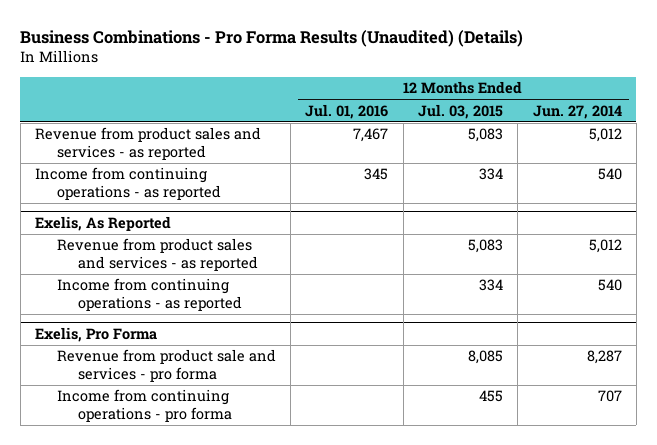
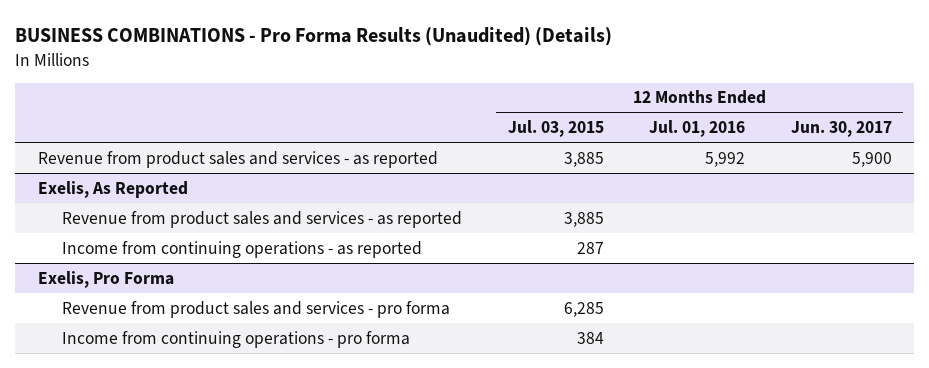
- Business Combinations - Pro Forma Results (Unaudited) (Details)
+ BUSINESS COMBINATIONS - Pro Forma Results (Unaudited) (Details)
- | 12 Months Ended Jul. 01, 2016 | 12 Months Ended Jul. 03, 2015 | 12 Months Ended Jun. 27, 2014
+ | 12 Months Ended Jul. 03, 2015 | 12 Months Ended Jul. 01, 2016 | 12 Months Ended Jun. 30, 2017
- Revenue from product sales and services - as reported | 7,467 | 5,083 | 5,012
- Income from continuing operations - as reported | 345 | 334 | 540
+ Revenue from product sales and services - as reported | 3,885 | 5,992 | 5,900
@ Exelis, As Reported
- Revenue from product sales and services - as reported | | 5,083 | 5,012
- Income from continuing operations - as reported | | 334 | 540
+ Revenue from product sales and services - as reported | 3,885 | |
+ Income from continuing operations - as reported | 287 | |
@ Exelis, Pro Forma
- Revenue from product sale and services - pro forma | | 8,085 | 8,287
- Income from continuing operations - pro forma | | 455 | 707
+ Revenue from product sales and services - pro forma | 6,285 | |
+ Income from continuing operations - pro forma | 384 | |

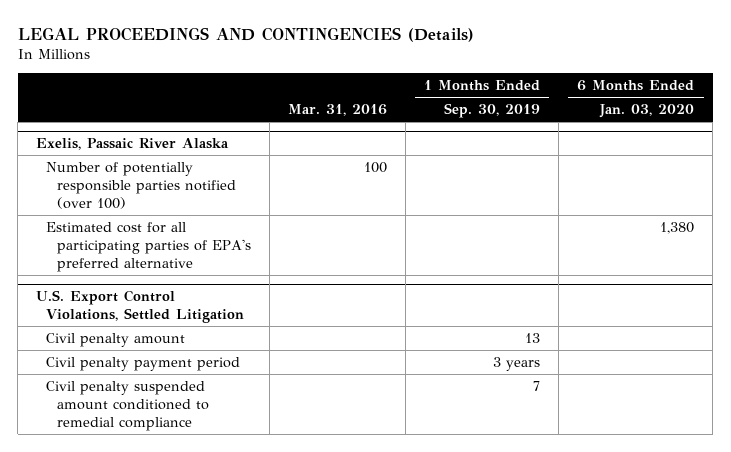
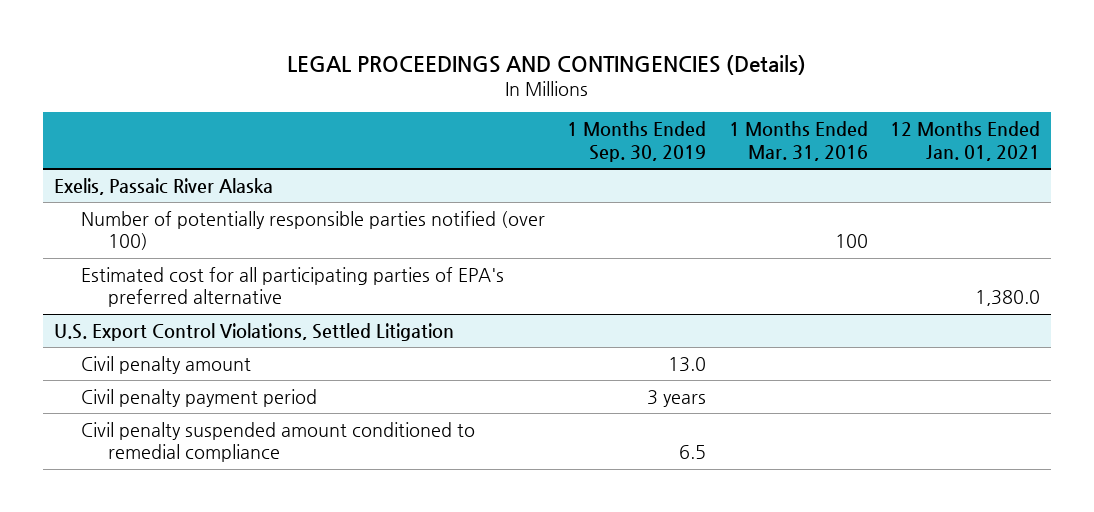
- | Mar. 31, 2016 | 1 Months Ended Sep. 30, 2019 | 6 Months Ended Jan. 03, 2020
+ | 1 Months Ended Sep. 30, 2019 | 1 Months Ended Mar. 31, 2016 | 12 Months Ended Jan. 01, 2021
@ U.S. Export Control Violations, Settled Litigation
- Civil penalty amount | | 13 |
+ Civil penalty amount | 13.0 | |
- Civil penalty suspended amount conditioned to remedial compliance | | 7 |
+ Civil penalty suspended amount conditioned to remedial compliance | 6.5 | |

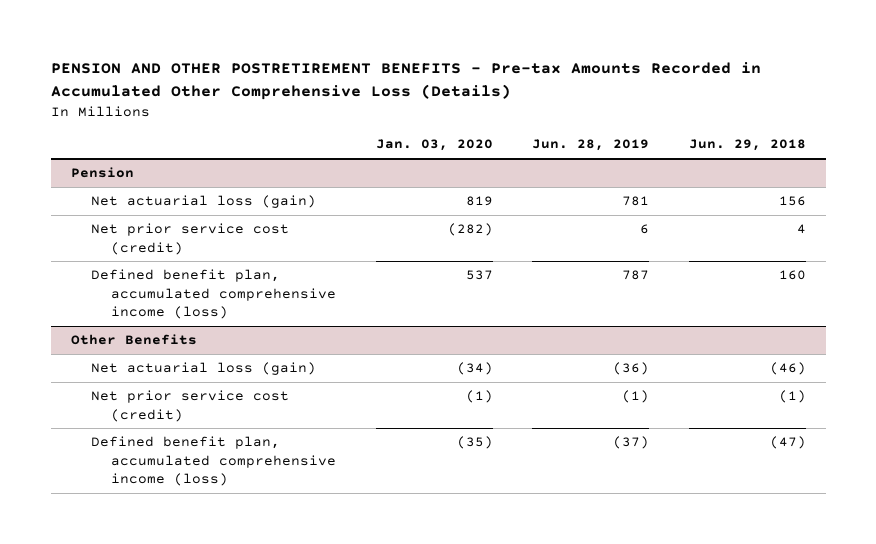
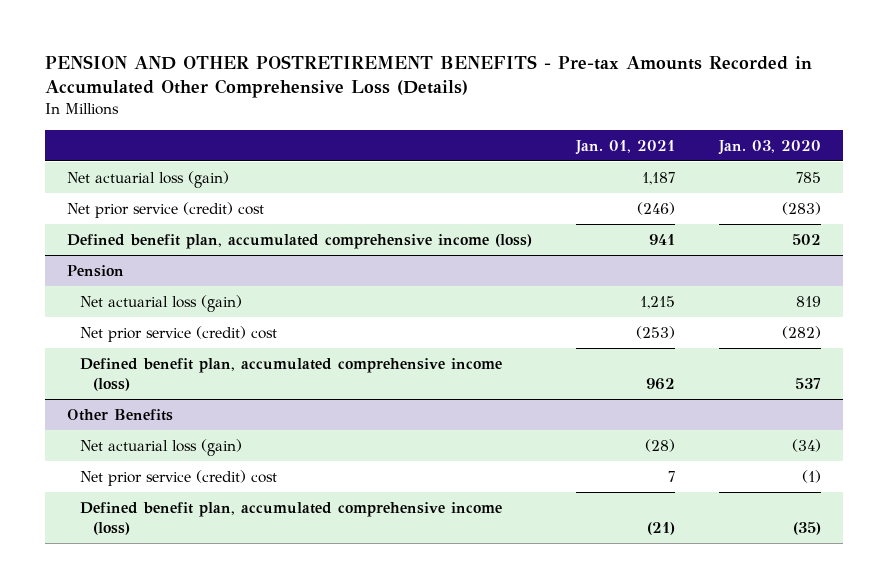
- | Jan. 03, 2020 | Jun. 28, 2019 | Jun. 29, 2018
+ | Jan. 01, 2021 | Jan. 03, 2020
+ Net actuarial loss (gain) | 1,187 | 785
+ Net prior service (credit) cost | (246) | (283)
+ Defined benefit plan, accumulated comprehensive income (loss) | 941 | 502
@ Pension
- Net prior service cost (credit) | (282) | 6 | 4
+ Net prior service (credit) cost | (253) | (282)
@ Other Benefits
- Net prior service cost (credit) | (1) | (1) | (1)
+ Net prior service (credit) cost | 7 | (1)

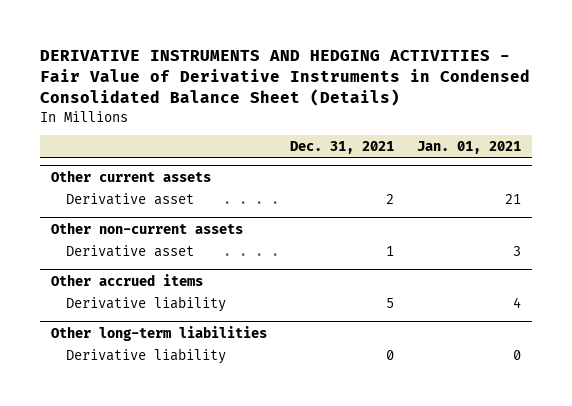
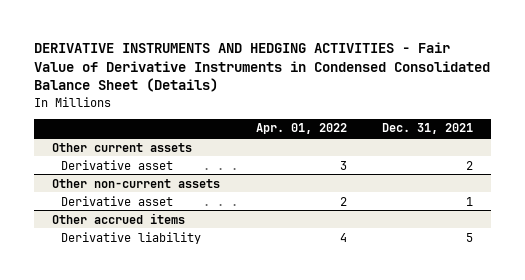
- | Dec. 31, 2021 | Jan. 01, 2021
+ | Apr. 01, 2022 | Dec. 31, 2021
- Other long-term liabilities
- Derivative liability | 0 | 0

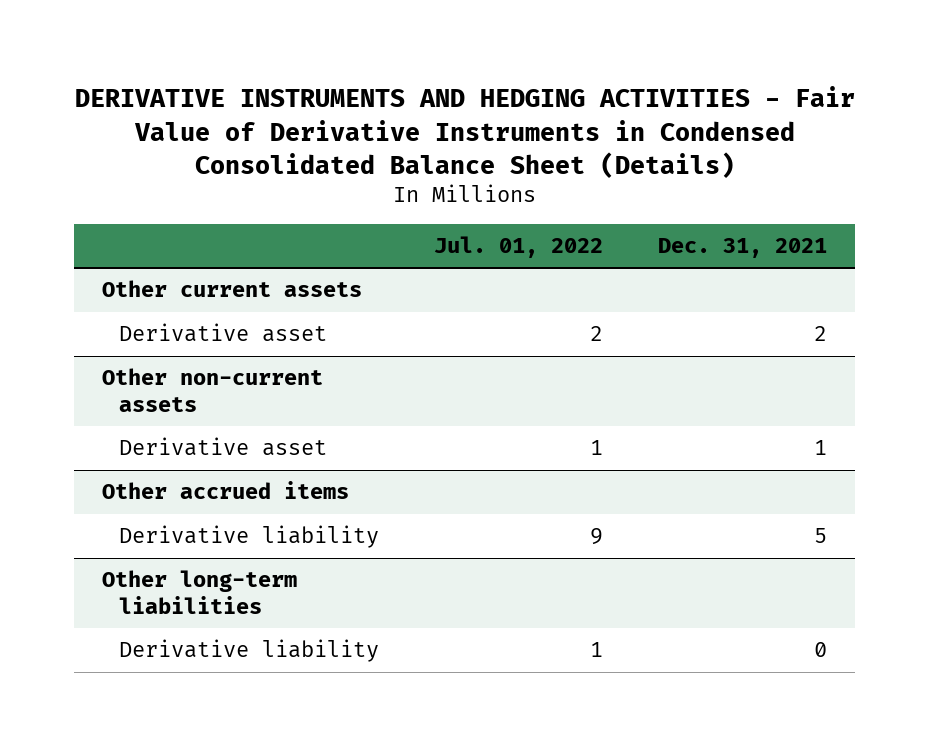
- | Apr. 01, 2022 | Dec. 31, 2021
+ | Jul. 01, 2022 | Dec. 31, 2021
+ Other long-term liabilities
+ Derivative liability | 1 | 0

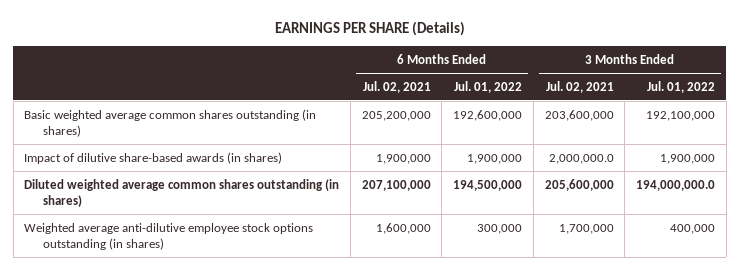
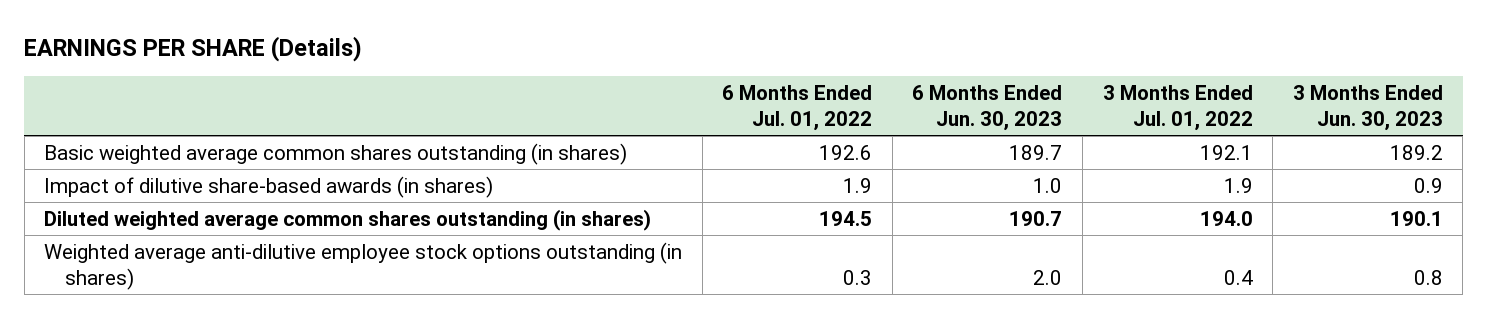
- | 6 Months Ended Jul. 02, 2021 | 6 Months Ended Jul. 01, 2022 | 3 Months Ended Jul. 02, 2021 | 3 Months Ended Jul. 01, 2022
+ | 6 Months Ended Jul. 01, 2022 | 6 Months Ended Jun. 30, 2023 | 3 Months Ended Jul. 01, 2022 | 3 Months Ended Jun. 30, 2023
- Basic weighted average common shares outstanding (in shares) | 205,200,000 | 192,600,000 | 203,600,000 | 192,100,000
- Impact of dilutive share-based awards (in shares) | 1,900,000 | 1,900,000 | 2,000,000.0 | 1,900,000
- Diluted weighted average common shares outstanding (in shares) | 207,100,000 | 194,500,000 | 205,600,000 | 194,000,000.0
- Weighted average anti-dilutive employee stock options outstanding (in shares) | 1,600,000 | 300,000 | 1,700,000 | 400,000
+ Basic weighted average common shares outstanding (in shares) | 192.6 | 189.7 | 192.1 | 189.2
+ Impact of dilutive share-based awards (in shares) | 1.9 | 1.0 | 1.9 | 0.9
+ Diluted weighted average common shares outstanding (in shares) | 194.5 | 190.7 | 194.0 | 190.1
+ Weighted average anti-dilutive employee stock options outstanding (in shares) | 0.3 | 2.0 | 0.4 | 0.8

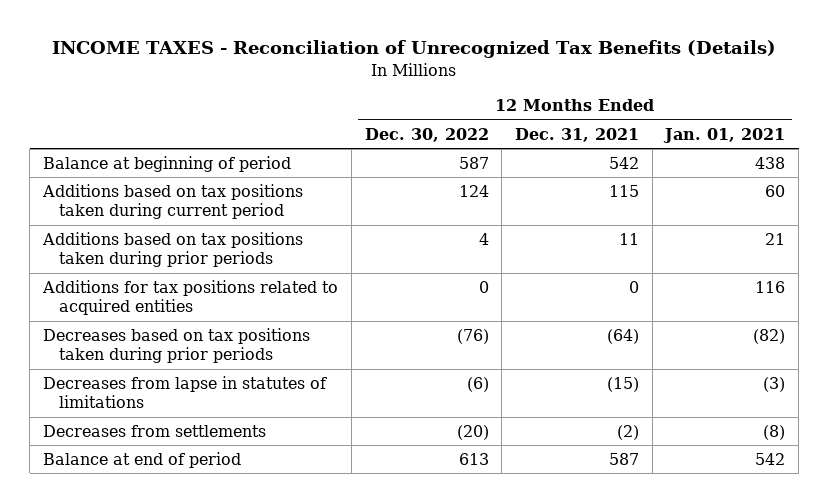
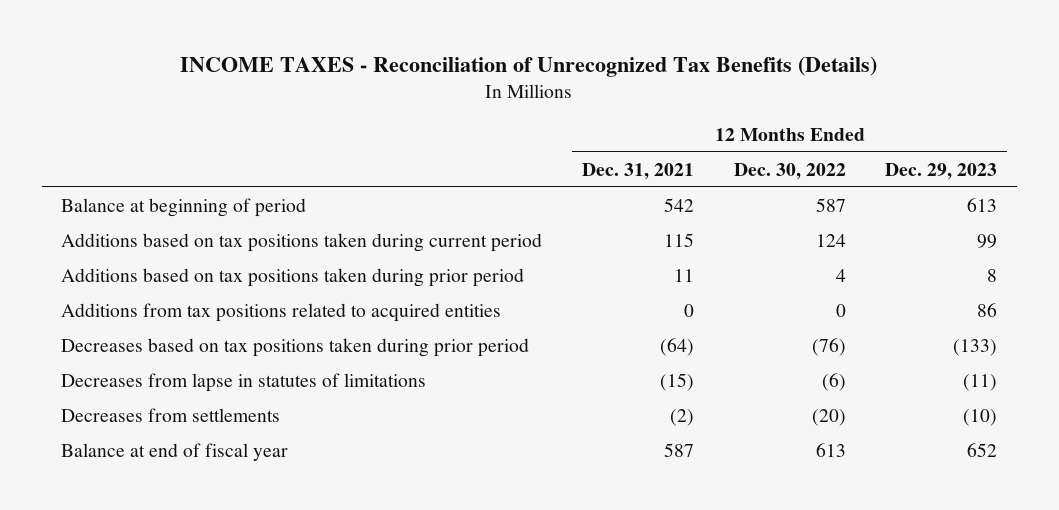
- | 12 Months Ended Dec. 30, 2022 | 12 Months Ended Dec. 31, 2021 | 12 Months Ended Jan. 01, 2021
+ | 12 Months Ended Dec. 31, 2021 | 12 Months Ended Dec. 30, 2022 | 12 Months Ended Dec. 29, 2023
- Additions based on tax positions taken during prior periods | 4 | 11 | 21
- Additions for tax positions related to acquired entities | 0 | 0 | 116
- Decreases based on tax positions taken during prior periods | (76) | (64) | (82)
+ Additions based on tax positions taken during prior period | 11 | 4 | 8
+ Additions from tax positions related to acquired entities | 0 | 0 | 86
+ Decreases based on tax positions taken during prior period | (64) | (76) | (133)
- Balance at end of period | 613 | 587 | 542
+ Balance at end of fiscal year | 587 | 613 | 652

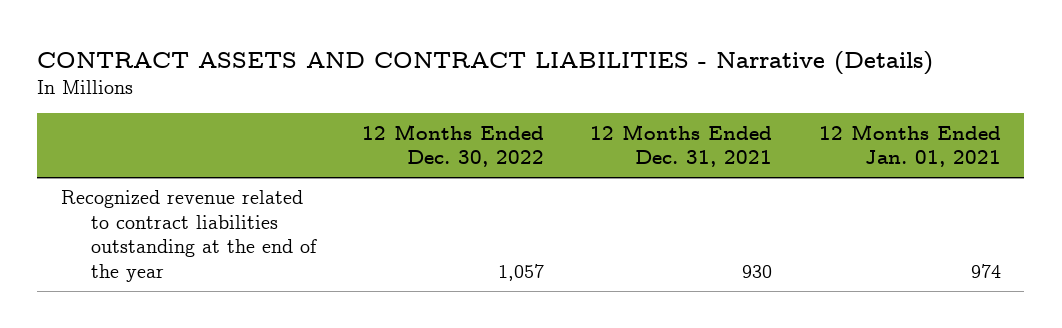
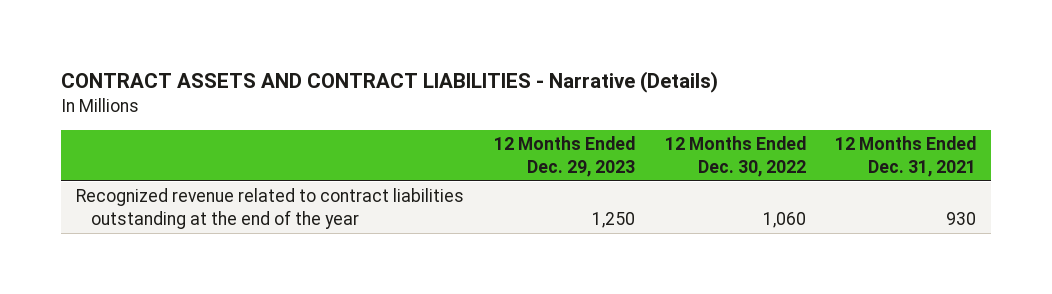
- | 12 Months Ended Dec. 30, 2022 | 12 Months Ended Dec. 31, 2021 | 12 Months Ended Jan. 01, 2021
+ | 12 Months Ended Dec. 29, 2023 | 12 Months Ended Dec. 30, 2022 | 12 Months Ended Dec. 31, 2021
- Recognized revenue related to contract liabilities outstanding at the end of the year | 1,057 | 930 | 974
+ Recognized revenue related to contract liabilities outstanding at the end of the year | 1,250 | 1,060 | 930

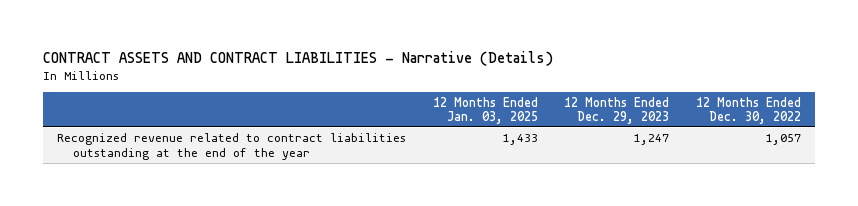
- | 12 Months Ended Dec. 29, 2023 | 12 Months Ended Dec. 30, 2022 | 12 Months Ended Dec. 31, 2021
+ | 12 Months Ended Jan. 03, 2025 | 12 Months Ended Dec. 29, 2023 | 12 Months Ended Dec. 30, 2022
- Recognized revenue related to contract liabilities outstanding at the end of the year | 1,250 | 1,060 | 930
+ Recognized revenue related to contract liabilities outstanding at the end of the year | 1,433 | 1,247 | 1,057

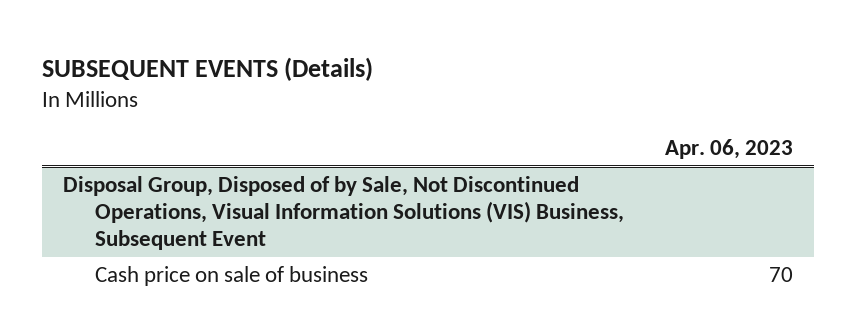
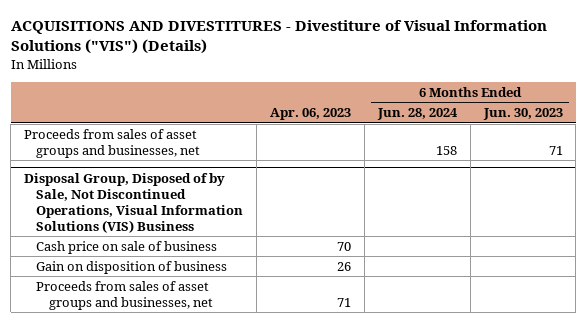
- SUBSEQUENT EVENTS (Details)
+ ACQUISITIONS AND DIVESTITURES - Divestiture of Visual Information Solutions ("VIS") (Details)
- | Apr. 06, 2023
+ | Apr. 06, 2023 | 6 Months Ended Jun. 28, 2024 | 6 Months Ended Jun. 30, 2023
- Disposal Group, Disposed of by Sale, Not Discontinued Operations, Visual Information Solutions (VIS) Business, Subsequent Event
+ Proceeds from sales of asset groups and businesses, net | | 158 | 71
+ Disposal Group, Disposed of by Sale, Not Discontinued Operations, Visual Information Solutions (VIS) Business
+ Gain on disposition of business | 26 | |
+ Proceeds from sales of asset groups and businesses, net | 71 | |

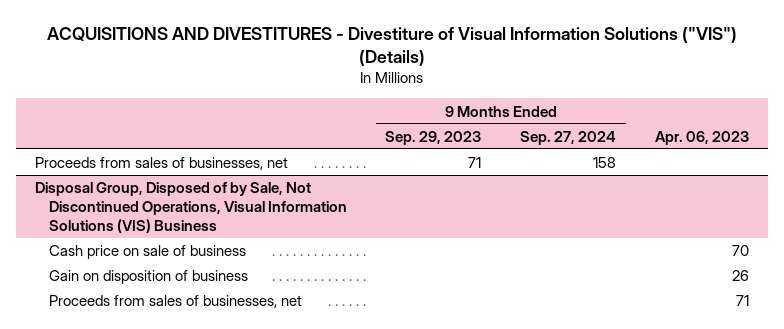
- | Apr. 06, 2023 | 6 Months Ended Jun. 28, 2024 | 6 Months Ended Jun. 30, 2023
+ | 9 Months Ended Sep. 29, 2023 | 9 Months Ended Sep. 27, 2024 | Apr. 06, 2023
- Proceeds from sales of asset groups and businesses, net | | 158 | 71
+ Proceeds from sales of businesses, net | 71 | 158 |
@ Disposal Group, Disposed of by Sale, Not Discontinued Operations, Visual Information Solutions (VIS) Business
- Proceeds from sales of asset groups and businesses, net | 71 | |
+ Proceeds from sales of businesses, net | | | 71

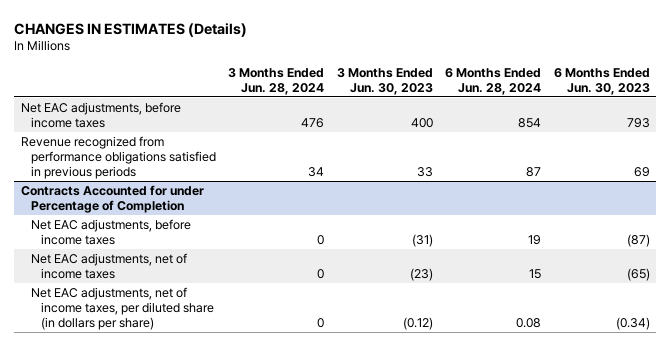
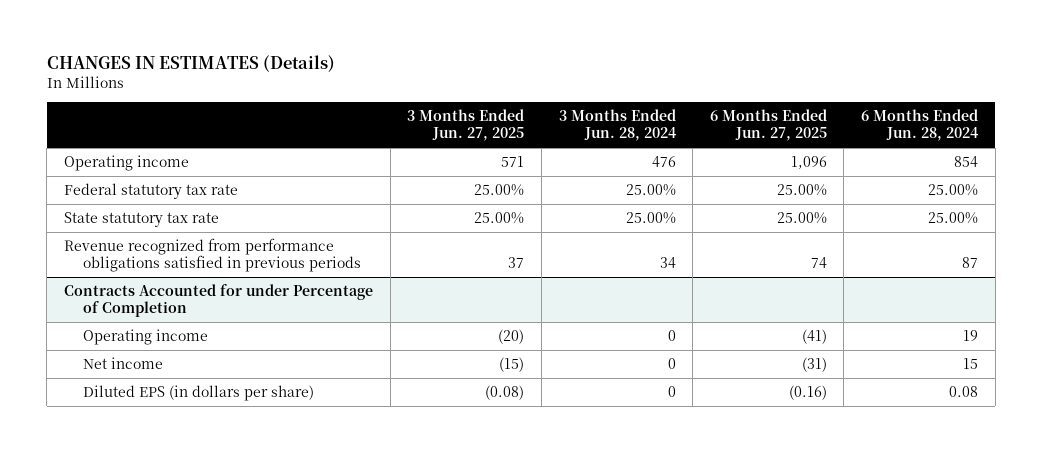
- | 3 Months Ended Jun. 28, 2024 | 3 Months Ended Jun. 30, 2023 | 6 Months Ended Jun. 28, 2024 | 6 Months Ended Jun. 30, 2023
+ | 3 Months Ended Jun. 27, 2025 | 3 Months Ended Jun. 28, 2024 | 6 Months Ended Jun. 27, 2025 | 6 Months Ended Jun. 28, 2024
- Net EAC adjustments, before income taxes | 476 | 400 | 854 | 793
+ Operating income | 571 | 476 | 1,096 | 854
+ Federal statutory tax rate | 25.00% | 25.00% | 25.00% | 25.00%
+ State statutory tax rate | 25.00% | 25.00% | 25.00% | 25.00%
@ Contracts Accounted for under Percentage of Completion
- Net EAC adjustments, before income taxes | 0 | (31) | 19 | (87)
- Net EAC adjustments, net of income taxes | 0 | (23) | 15 | (65)
- Net EAC adjustments, net of income taxes, per diluted share (in dollars per share) | 0 | (0.12) | 0.08 | (0.34)
+ Operating income | (20) | 0 | (41) | 19
+ Net income | (15) | 0 | (31) | 15
+ Diluted EPS (in dollars per share) | (0.08) | 0 | (0.16) | 0.08

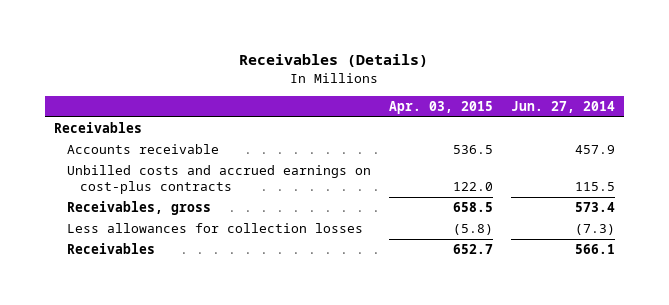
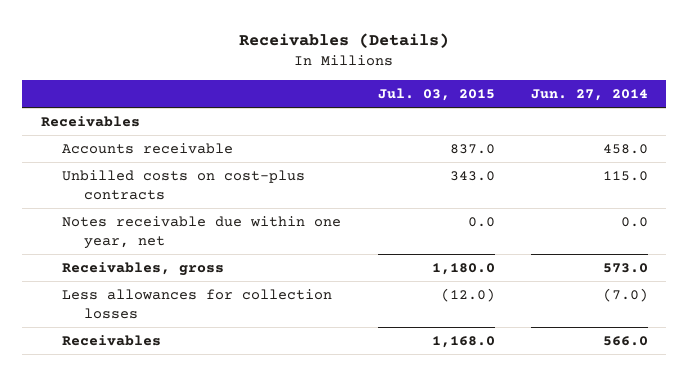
- | Apr. 03, 2015 | Jun. 27, 2014
+ | Jul. 03, 2015 | Jun. 27, 2014
- Accounts receivable | 536.5 | 457.9
- Unbilled costs and accrued earnings on cost-plus contracts | 122.0 | 115.5
- Receivables, gross | 658.5 | 573.4
- Less allowances for collection losses | (5.8) | (7.3)
- Receivables | 652.7 | 566.1
+ Accounts receivable | 837.0 | 458.0
+ Unbilled costs on cost-plus contracts | 343.0 | 115.0
+ Notes receivable due within one year, net | 0.0 | 0.0
+ Receivables, gross | 1,180.0 | 573.0
+ Less allowances for collection losses | (12.0) | (7.0)
+ Receivables | 1,168.0 | 566.0

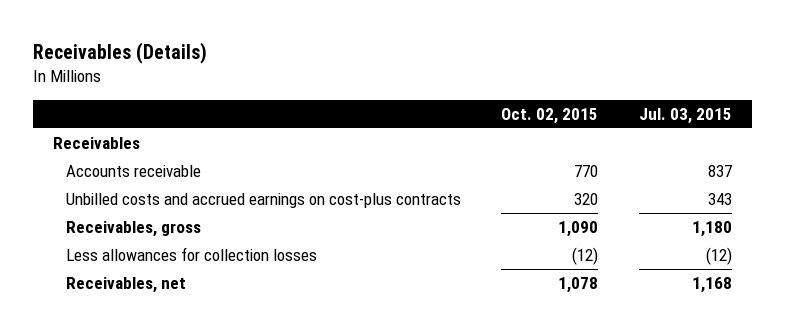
- | Jul. 03, 2015 | Jun. 27, 2014
+ | Oct. 02, 2015 | Jul. 03, 2015
- Accounts receivable | 837.0 | 458.0
- Unbilled costs on cost-plus contracts | 343.0 | 115.0
- Notes receivable due within one year, net | 0.0 | 0.0
- Receivables, gross | 1,180.0 | 573.0
- Less allowances for collection losses | (12.0) | (7.0)
- Receivables | 1,168.0 | 566.0
+ Accounts receivable | 770 | 837
+ Unbilled costs and accrued earnings on cost-plus contracts | 320 | 343
+ Receivables, gross | 1,090 | 1,180
+ Less allowances for collection losses | (12) | (12)
+ Receivables, net | 1,078 | 1,168

